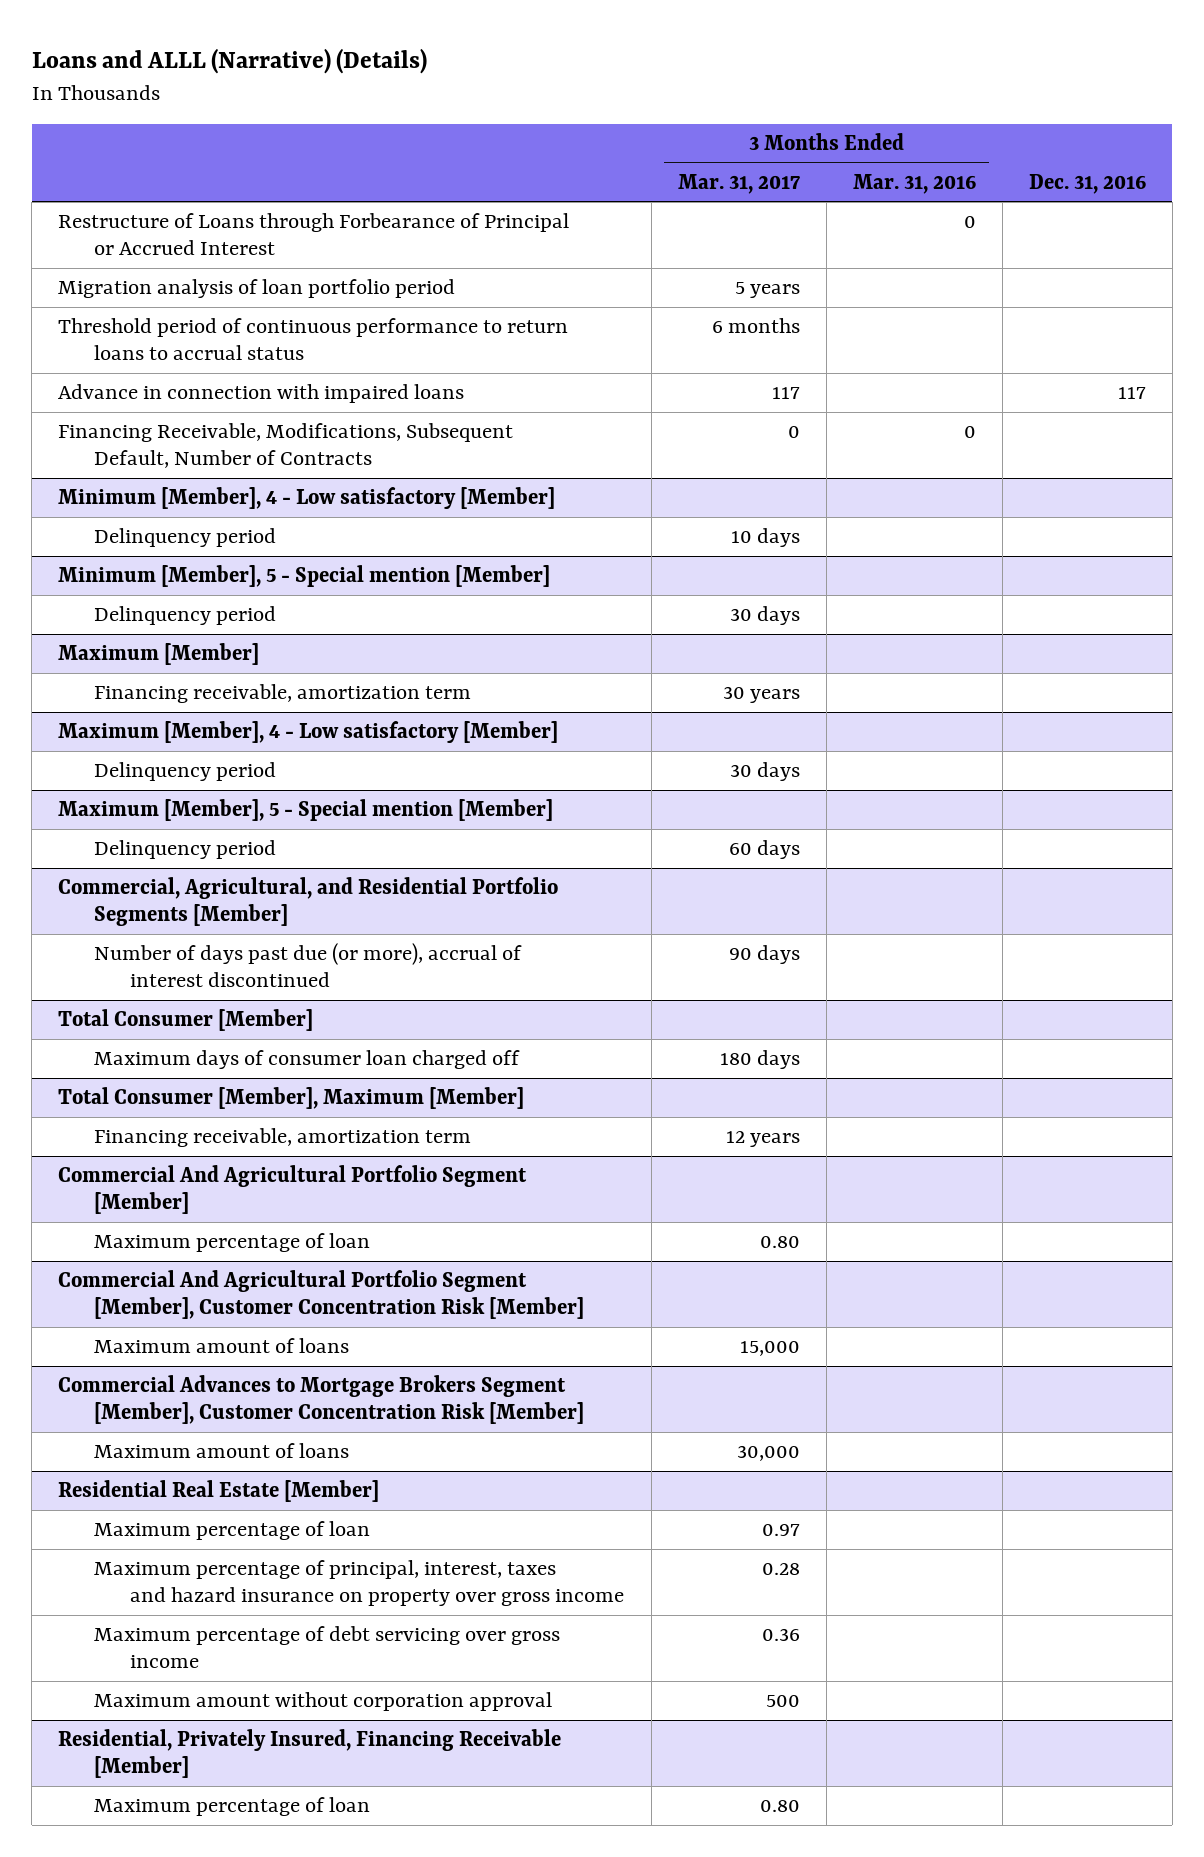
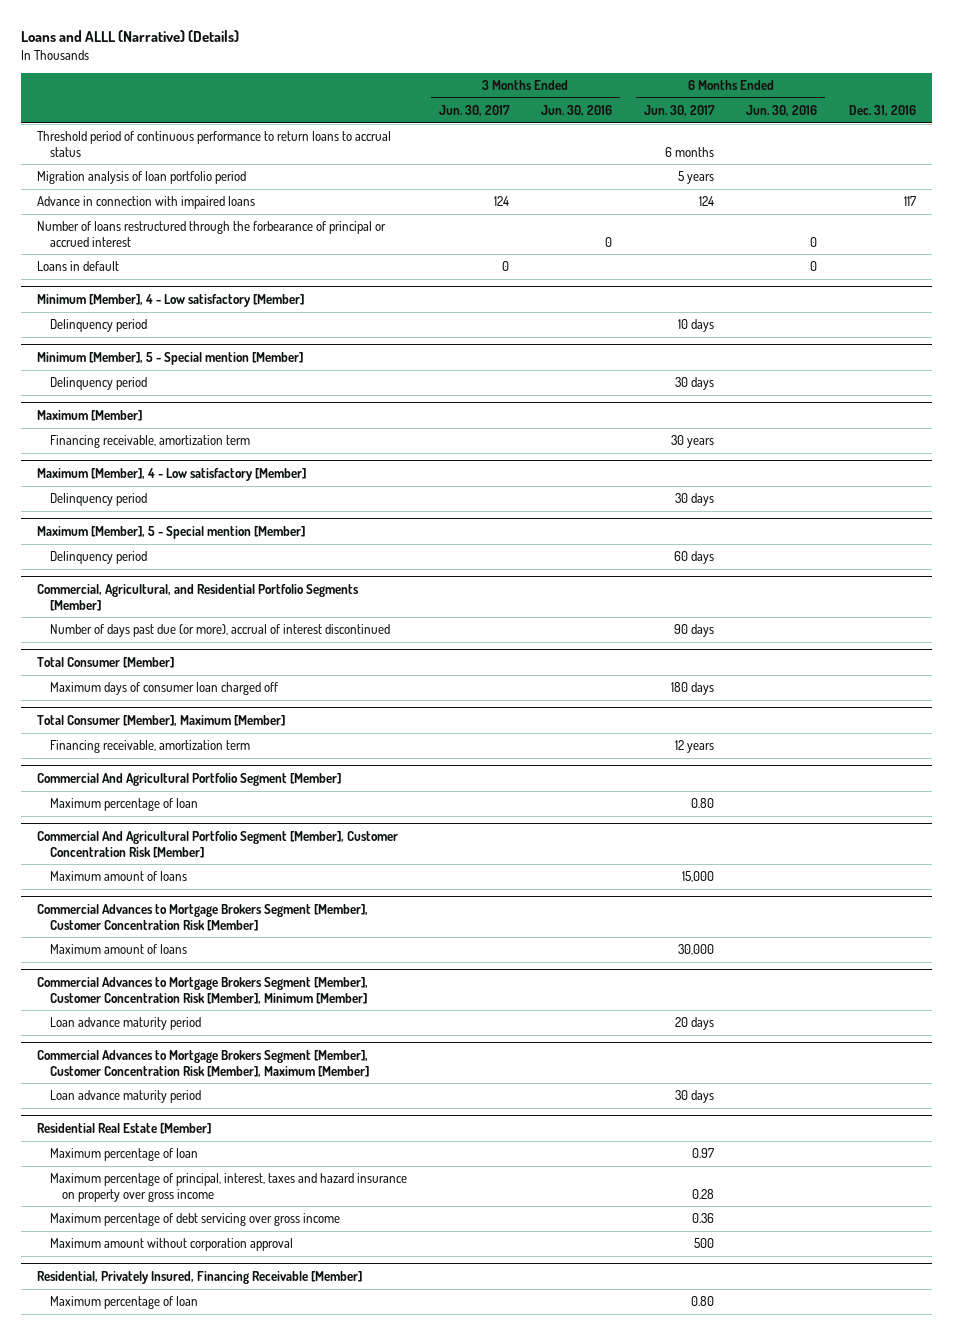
- | 3 Months Ended Mar. 31, 2017 | 3 Months Ended Mar. 31, 2016 | Dec. 31, 2016
+ | 3 Months Ended Jun. 30, 2017 | 3 Months Ended Jun. 30, 2016 | 6 Months Ended Jun. 30, 2017 | 6 Months Ended Jun. 30, 2016 | Dec. 31, 2016
- Restructure of Loans through Forbearance of Principal or Accrued Interest | | 0 |
moved down: Migration analysis of loan portfolio period | | | 5 years | |
- Financing Receivable, Modifications, Subsequent Default, Number of Contracts | 0 | 0 |
+ Number of loans restructured through the forbearance of principal or accrued interest | | 0 | | 0 |
+ Loans in default | 0 | | | 0 |
+ Commercial Advances to Mortgage Brokers Segment [Member], Customer Concentration Risk [Member], Minimum [Member]
+ Loan advance maturity period | | | 20 days | |
+ Commercial Advances to Mortgage Brokers Segment [Member], Customer Concentration Risk [Member], Maximum [Member]
+ Loan advance maturity period | | | 30 days | |

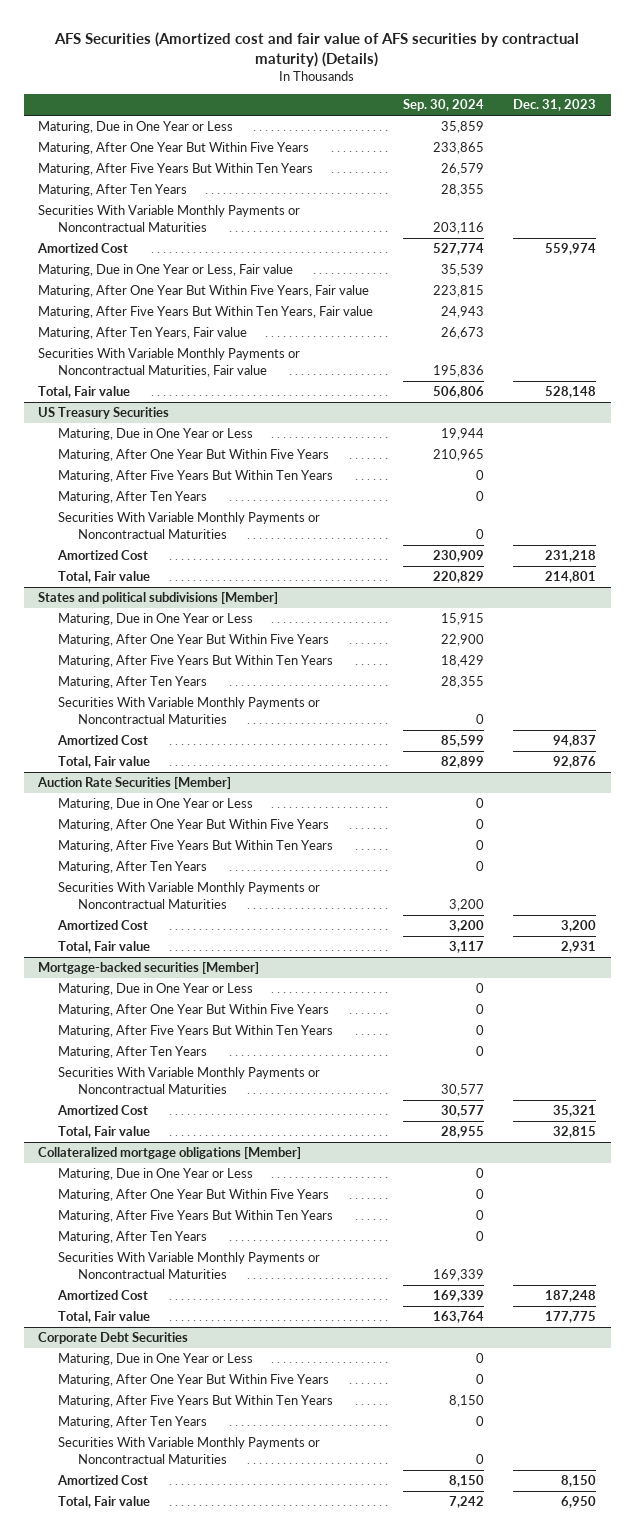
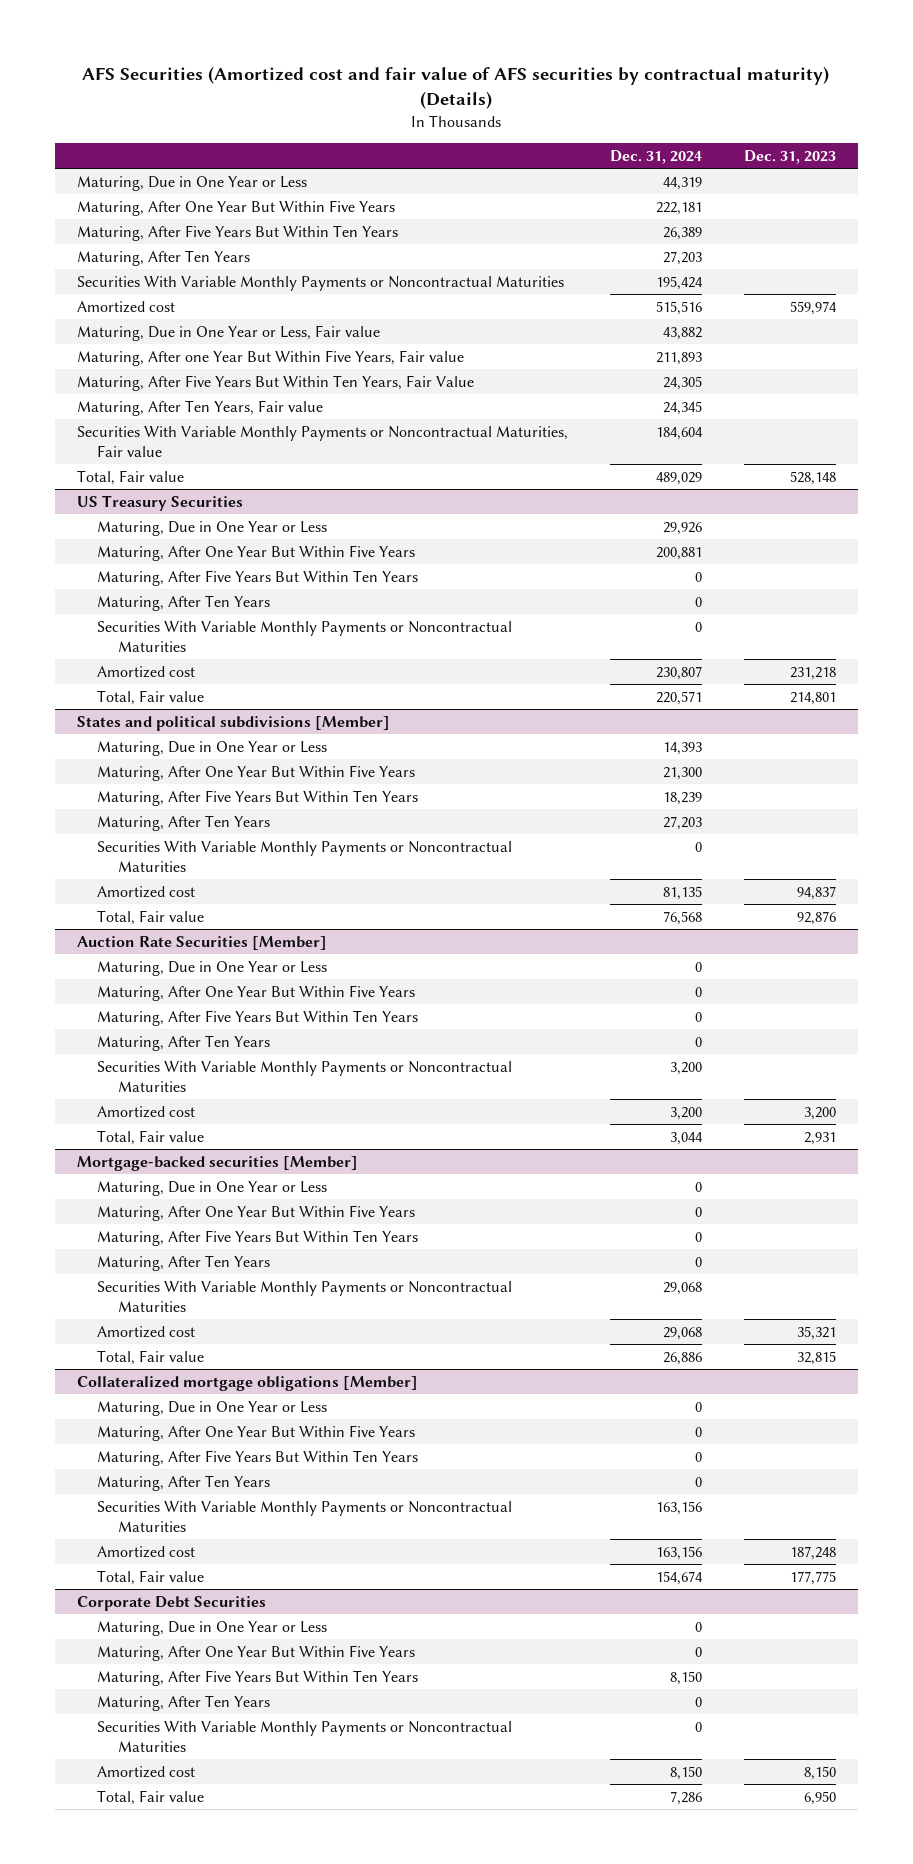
- | Sep. 30, 2024 | Dec. 31, 2023
+ | Dec. 31, 2024 | Dec. 31, 2023
- Amortized Cost | 527,774 | 559,974
+ Amortized cost | 515,516 | 559,974
- Maturing, After One Year But Within Five Years, Fair value | 223,815 |
- Maturing, After Five Years But Within Ten Years, Fair value | 24,943 |
+ Maturing, After one Year But Within Five Years, Fair value | 211,893 |
+ Maturing, After Five Years But Within Ten Years, Fair Value | 24,305 |
@ US Treasury Securities
- Amortized Cost | 230,909 | 231,218
+ Amortized cost | 230,807 | 231,218
@ States and political subdivisions [Member]
- Amortized Cost | 85,599 | 94,837
+ Amortized cost | 81,135 | 94,837
@ Auction Rate Securities [Member]
- Amortized Cost | 3,200 | 3,200
+ Amortized cost | 3,200 | 3,200
@ Mortgage-backed securities [Member]
- Amortized Cost | 30,577 | 35,321
+ Amortized cost | 29,068 | 35,321
@ Collateralized mortgage obligations [Member]
- Amortized Cost | 169,339 | 187,248
+ Amortized cost | 163,156 | 187,248
@ Corporate Debt Securities
- Amortized Cost | 8,150 | 8,150
+ Amortized cost | 8,150 | 8,150

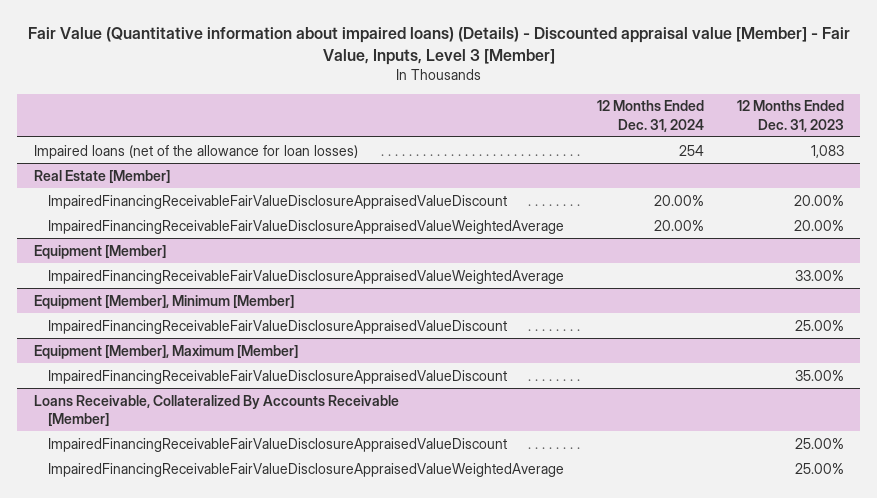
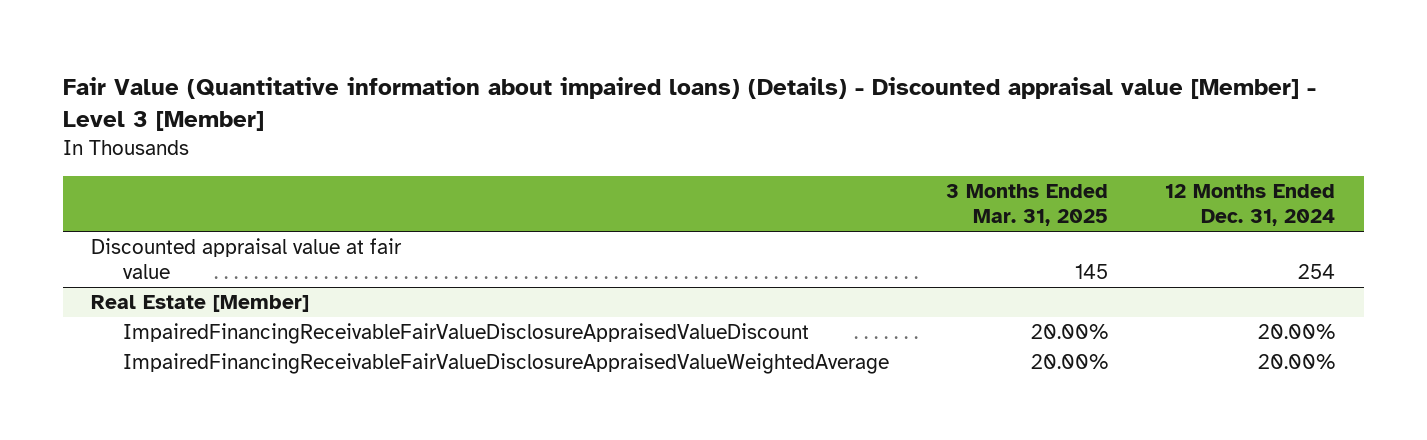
- Fair Value (Quantitative information about impaired loans) (Details) - Discounted appraisal value [Member] - Fair Value, Inputs, Level 3 [Member]
+ Fair Value (Quantitative information about impaired loans) (Details) - Discounted appraisal value [Member] - Level 3 [Member]
- | 12 Months Ended Dec. 31, 2024 | 12 Months Ended Dec. 31, 2023
+ | 3 Months Ended Mar. 31, 2025 | 12 Months Ended Dec. 31, 2024
- Impaired loans (net of the allowance for loan losses) | 254 | 1,083
+ Discounted appraisal value at fair value | 145 | 254
- Equipment [Member]
- ImpairedFinancingReceivableFairValueDisclosureAppraisedValueWeightedAverage | | 33.00%
- Equipment [Member], Minimum [Member]
- ImpairedFinancingReceivableFairValueDisclosureAppraisedValueDiscount | | 25.00%
- Equipment [Member], Maximum [Member]
- ImpairedFinancingReceivableFairValueDisclosureAppraisedValueDiscount | | 35.00%
- Loans Receivable, Collateralized By Accounts Receivable [Member]
- ImpairedFinancingReceivableFairValueDisclosureAppraisedValueDiscount | | 25.00%
- ImpairedFinancingReceivableFairValueDisclosureAppraisedValueWeightedAverage | | 25.00%

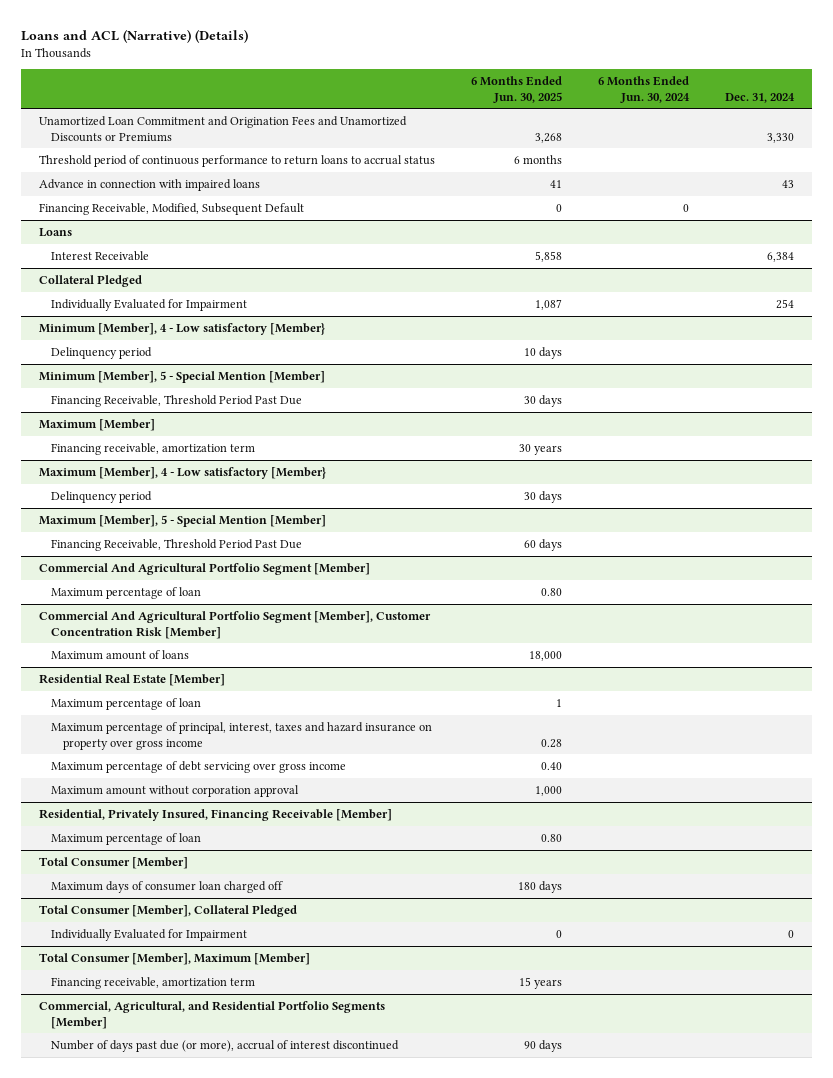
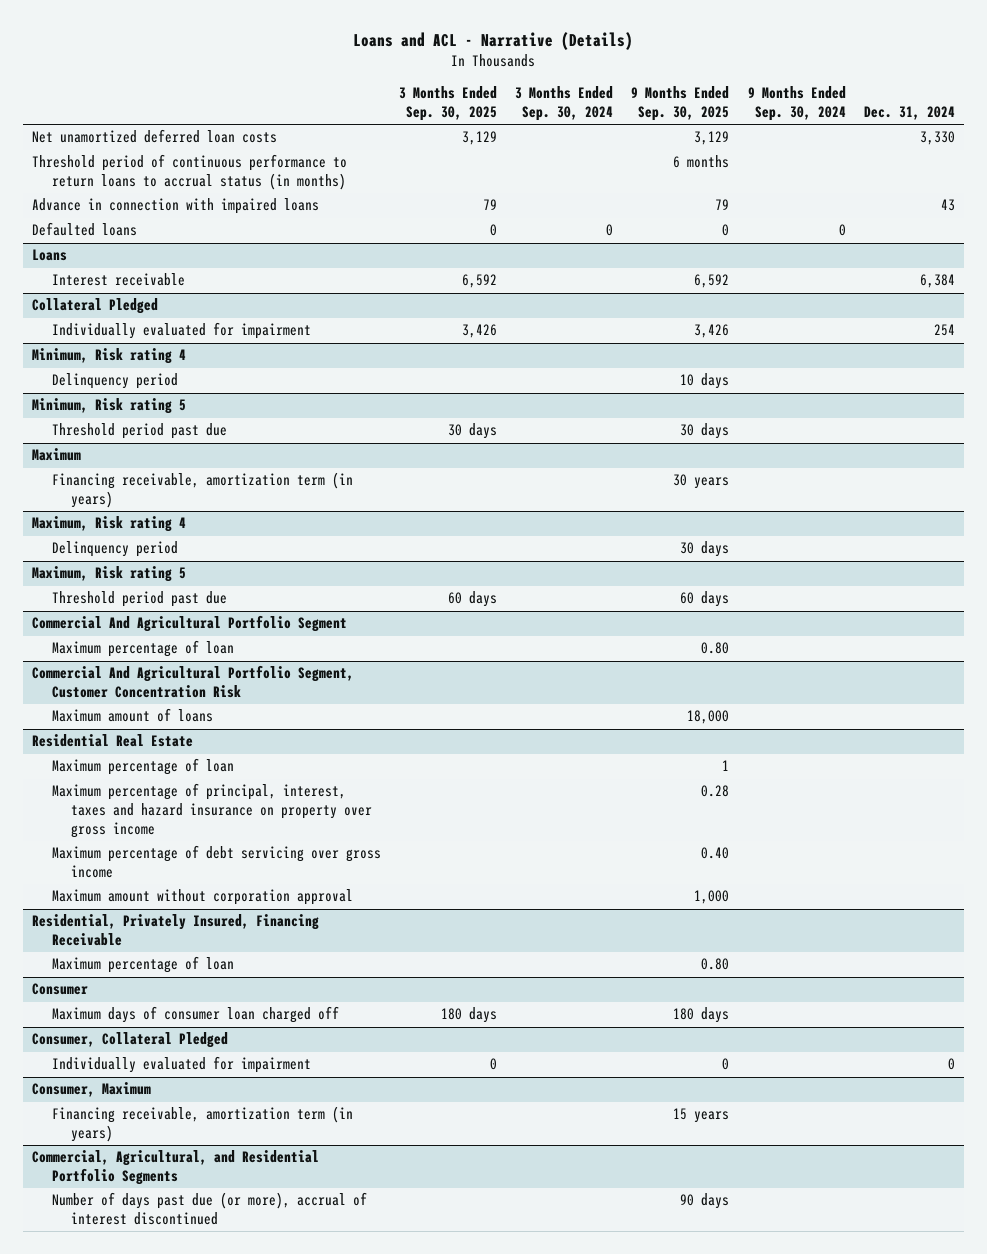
- Loans and ACL (Narrative) (Details)
+ Loans and ACL - Narrative (Details)
- | 6 Months Ended Jun. 30, 2025 | 6 Months Ended Jun. 30, 2024 | Dec. 31, 2024
+ | 3 Months Ended Sep. 30, 2025 | 3 Months Ended Sep. 30, 2024 | 9 Months Ended Sep. 30, 2025 | 9 Months Ended Sep. 30, 2024 | Dec. 31, 2024
- Unamortized Loan Commitment and Origination Fees and Unamortized Discounts or Premiums | 3,268 | | 3,330
- Threshold period of continuous performance to return loans to accrual status | 6 months | |
+ Net unamortized deferred loan costs | 3,129 | | 3,129 | | 3,330
+ Threshold period of continuous performance to return loans to accrual status (in months) | | | 6 months | |
- Financing Receivable, Modified, Subsequent Default | 0 | 0 |
+ Defaulted loans | 0 | 0 | 0 | 0 |
@ Loans
- Interest Receivable | 5,858 | | 6,384
+ Interest receivable | 6,592 | | 6,592 | | 6,384
@ Collateral Pledged
- Individually Evaluated for Impairment | 1,087 | | 254
- Minimum [Member], 4 - Low satisfactory [Member}
- Delinquency period | 10 days | |
- Minimum [Member], 5 - Special Mention [Member]
- Financing Receivable, Threshold Period Past Due | 30 days | |
- Maximum [Member]
- Financing receivable, amortization term | 30 years | |
- Maximum [Member], 4 - Low satisfactory [Member}
- Delinquency period | 30 days | |
- Maximum [Member], 5 - Special Mention [Member]
- Financing Receivable, Threshold Period Past Due | 60 days | |
- Commercial And Agricultural Portfolio Segment [Member]
@ Collateral Pledged
+ Individually evaluated for impairment | 3,426 | | 3,426 | | 254
+ Minimum, Risk rating 4
+ Delinquency period | | | 10 days | |
+ Minimum, Risk rating 5
+ Threshold period past due | 30 days | | 30 days | |
+ Maximum
+ Financing receivable, amortization term (in years) | | | 30 years | |
+ Maximum, Risk rating 4
+ Delinquency period | | | 30 days | |
+ Maximum, Risk rating 5
+ Threshold period past due | 60 days | | 60 days | |
+ Commercial And Agricultural Portfolio Segment
- Commercial And Agricultural Portfolio Segment [Member], Customer Concentration Risk [Member]
+ Commercial And Agricultural Portfolio Segment, Customer Concentration Risk
- Residential Real Estate [Member]
+ Residential Real Estate
- Residential, Privately Insured, Financing Receivable [Member]
+ Residential, Privately Insured, Financing Receivable
- Total Consumer [Member]
+ Consumer
- Total Consumer [Member], Collateral Pledged
- Individually Evaluated for Impairment | 0 | | 0
- Total Consumer [Member], Maximum [Member]
- Financing receivable, amortization term | 15 years | |
- Commercial, Agricultural, and Residential Portfolio Segments [Member]
+ Consumer, Collateral Pledged
+ Individually evaluated for impairment | 0 | | 0 | | 0
+ Consumer, Maximum
+ Financing receivable, amortization term (in years) | | | 15 years | |
+ Commercial, Agricultural, and Residential Portfolio Segments

